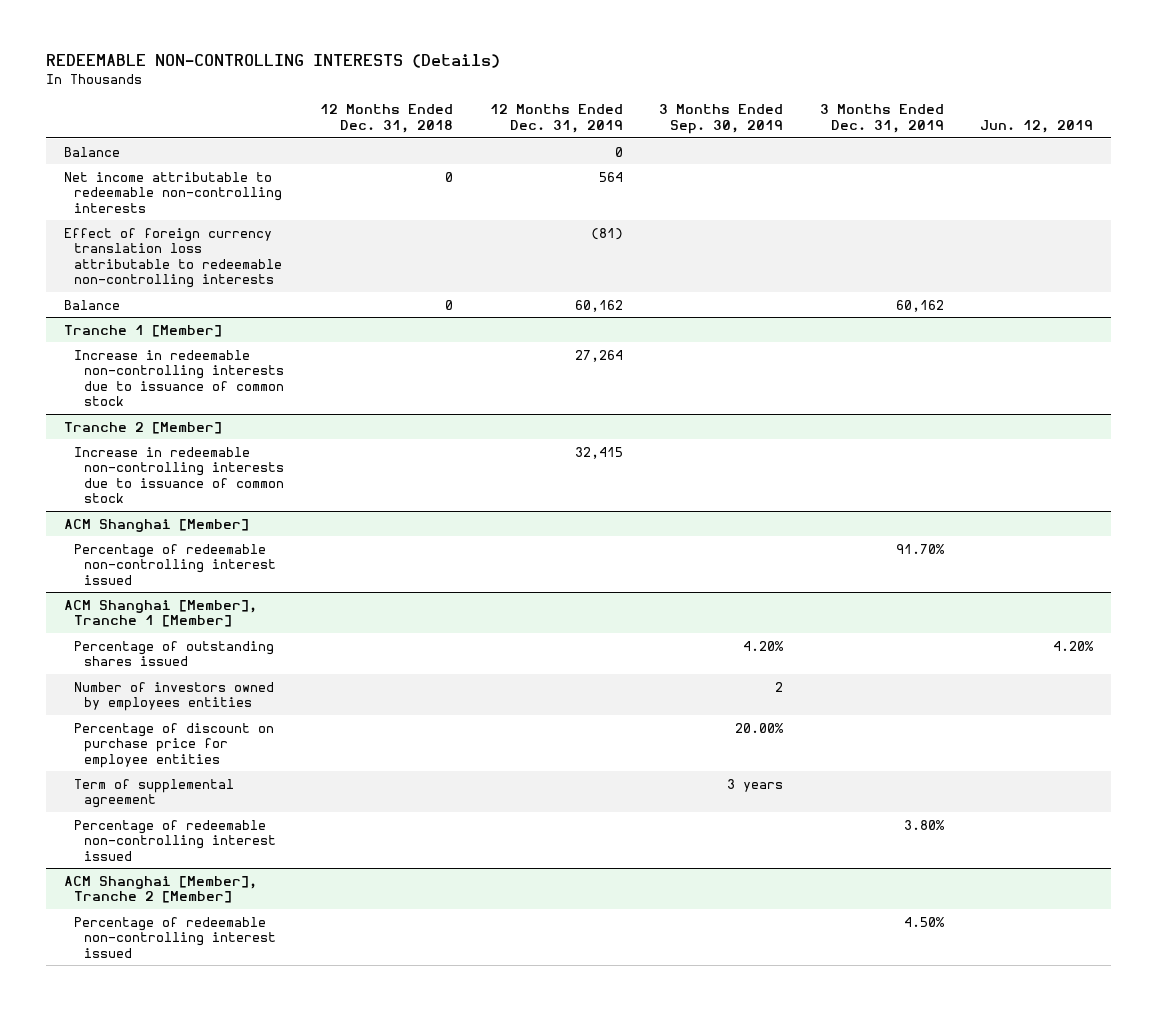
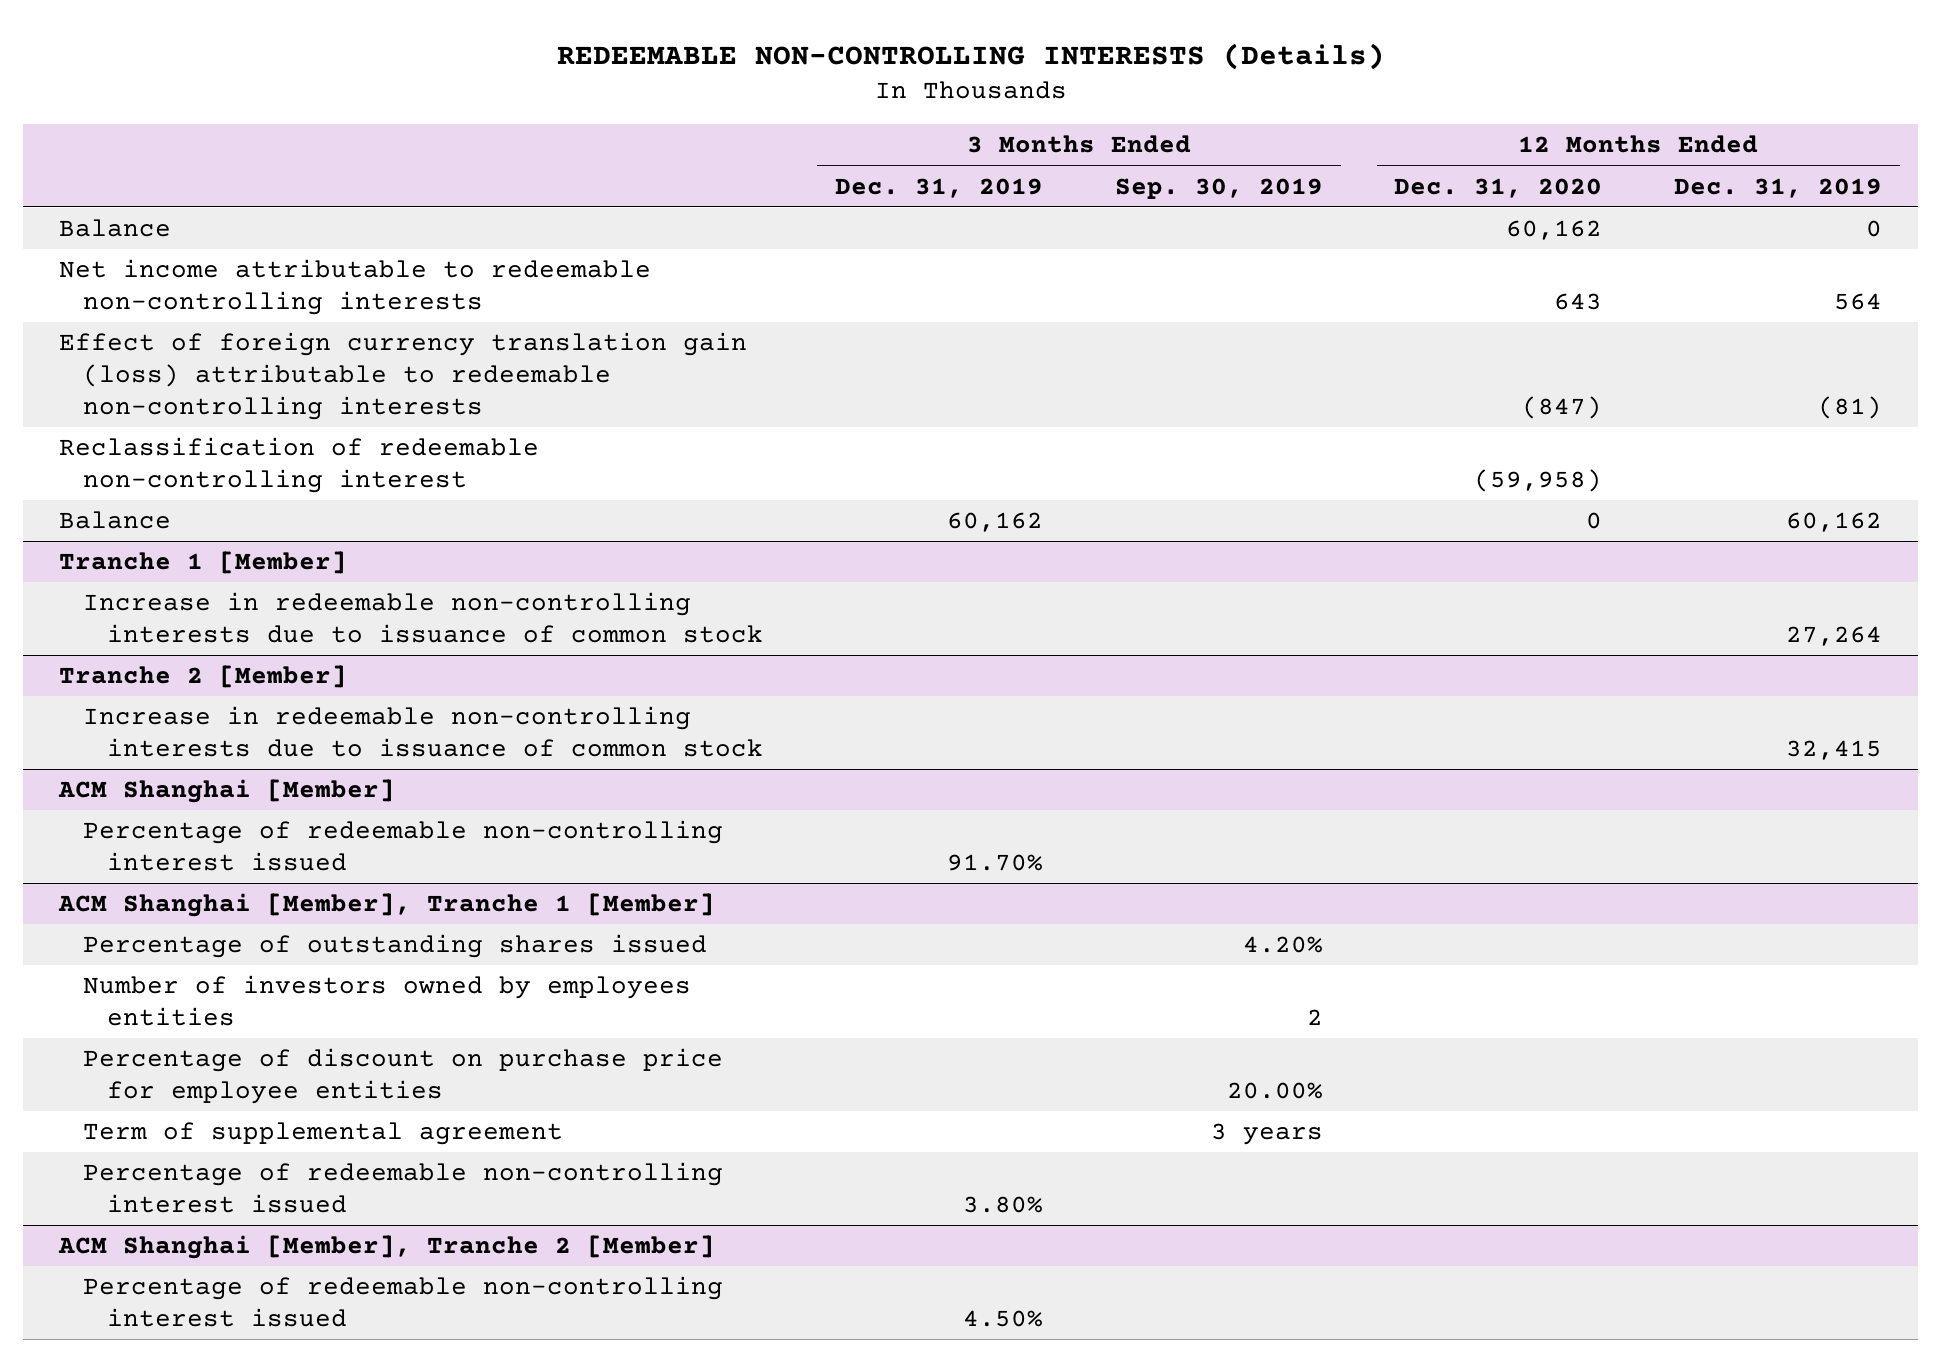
- | 12 Months Ended Dec. 31, 2018 | 12 Months Ended Dec. 31, 2019 | 3 Months Ended Sep. 30, 2019 | 3 Months Ended Dec. 31, 2019 | Jun. 12, 2019
+ | 3 Months Ended Dec. 31, 2019 | 3 Months Ended Sep. 30, 2019 | 12 Months Ended Dec. 31, 2020 | 12 Months Ended Dec. 31, 2019
- Effect of foreign currency translation loss attributable to redeemable non-controlling interests | | (81) | | |
+ Effect of foreign currency translation gain (loss) attributable to redeemable non-controlling interests | | | (847) | (81)
+ Reclassification of redeemable non-controlling interest | | | (59,958) |

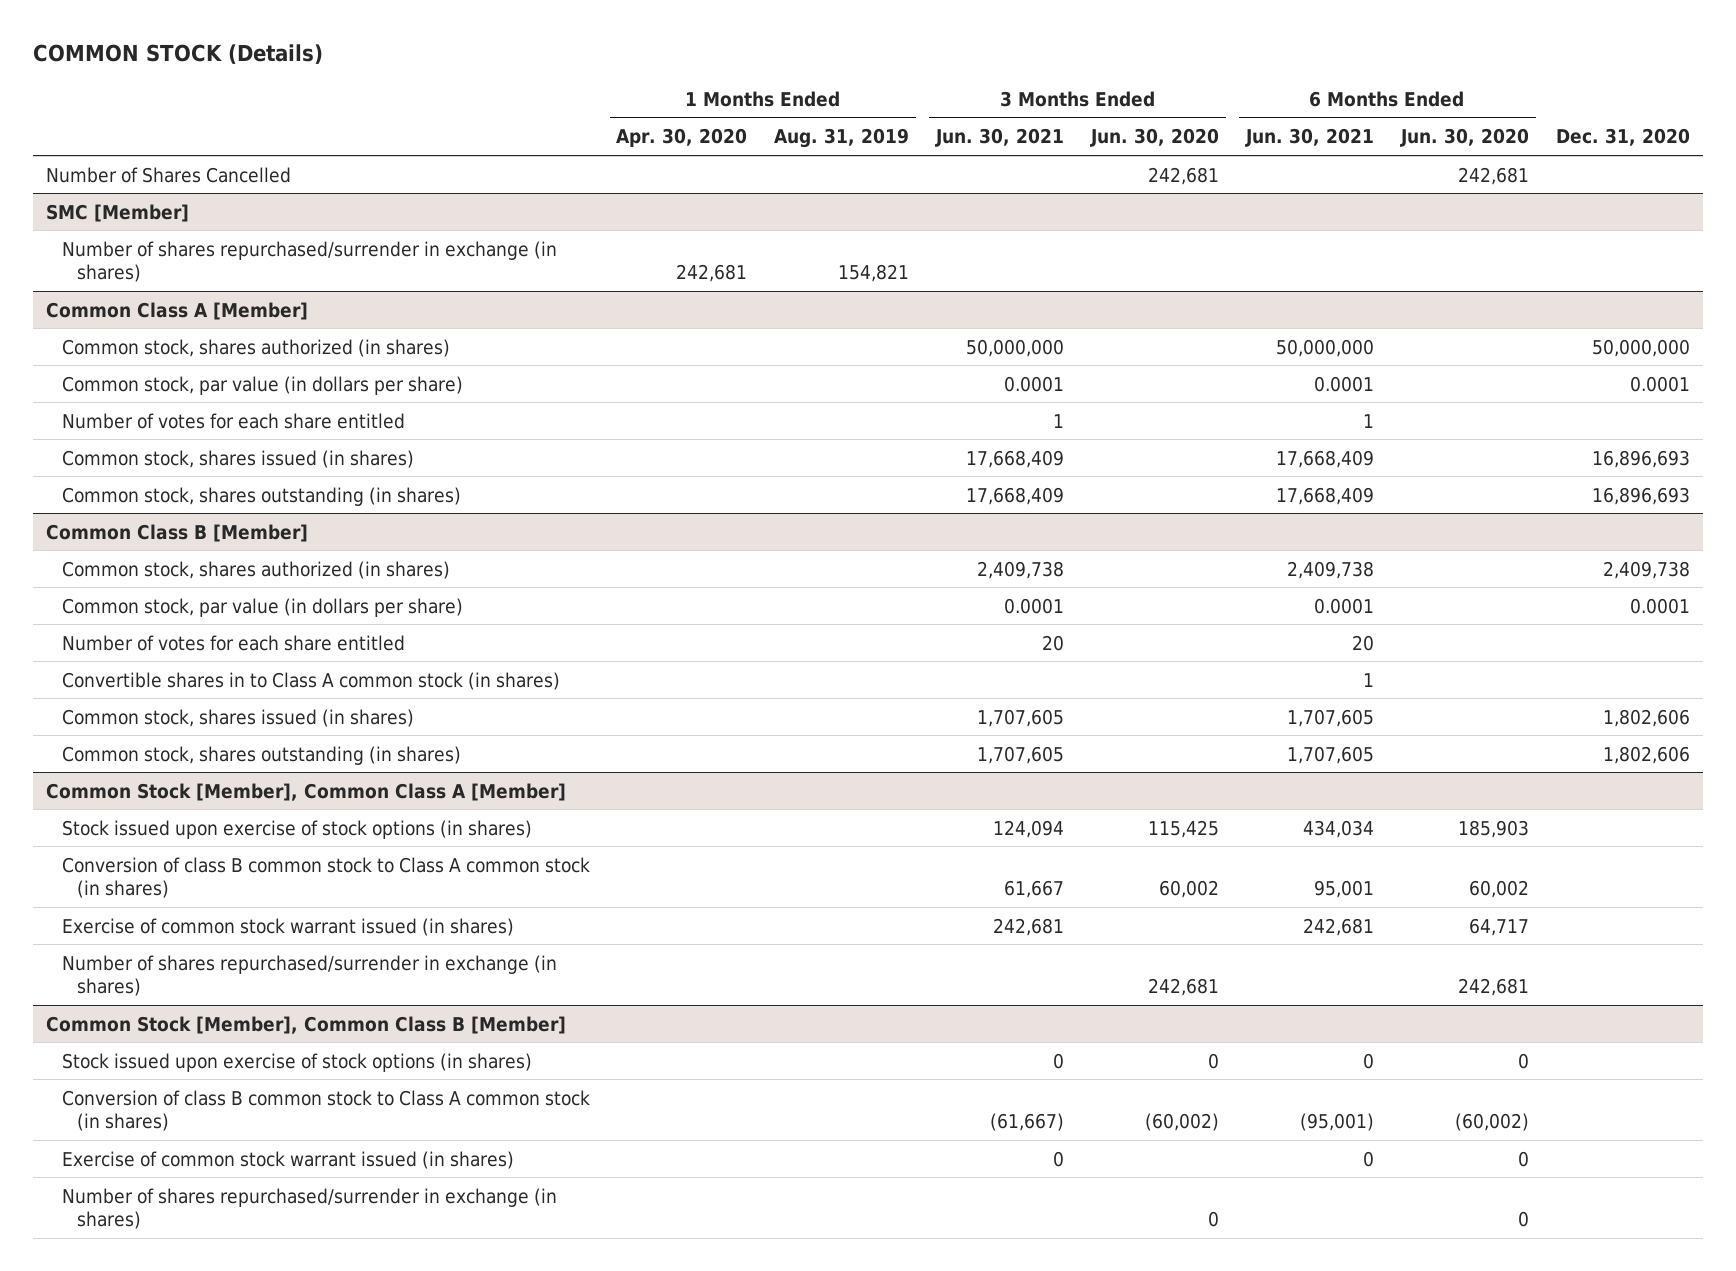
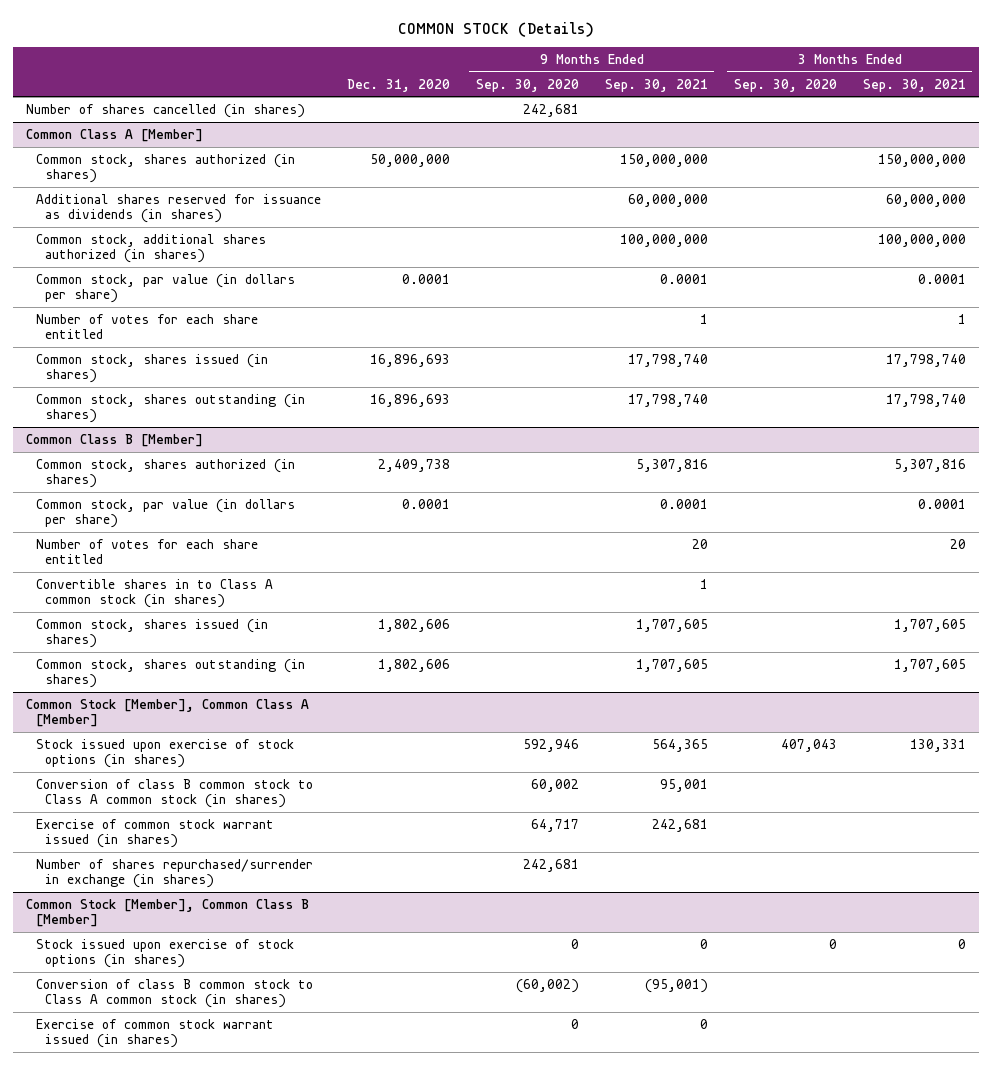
- | 1 Months Ended Apr. 30, 2020 | 1 Months Ended Aug. 31, 2019 | 3 Months Ended Jun. 30, 2021 | 3 Months Ended Jun. 30, 2020 | 6 Months Ended Jun. 30, 2021 | 6 Months Ended Jun. 30, 2020 | Dec. 31, 2020
+ | Dec. 31, 2020 | 9 Months Ended Sep. 30, 2020 | 9 Months Ended Sep. 30, 2021 | 3 Months Ended Sep. 30, 2020 | 3 Months Ended Sep. 30, 2021
- Number of Shares Cancelled | | | | 242,681 | | 242,681 |
- SMC [Member]
- Number of shares repurchased/surrender in exchange (in shares) | 242,681 | 154,821 | | | | |
+ Number of shares cancelled (in shares) | | 242,681 | | |
@ Common Class A [Member]
+ Additional shares reserved for issuance as dividends (in shares) | | | 60,000,000 | | 60,000,000
+ Common stock, additional shares authorized (in shares) | | | 100,000,000 | | 100,000,000
@ Common Stock [Member], Common Class B [Member]
- Number of shares repurchased/surrender in exchange (in shares) | | | | 0 | | 0 |

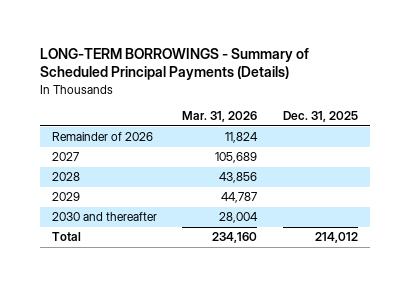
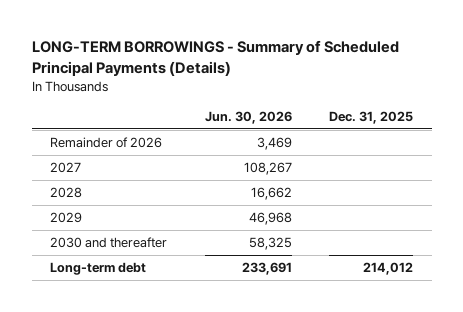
- | Mar. 31, 2026 | Dec. 31, 2025
+ | Jun. 30, 2026 | Dec. 31, 2025
- Total | 234,160 | 214,012
+ Long-term debt | 233,691 | 214,012

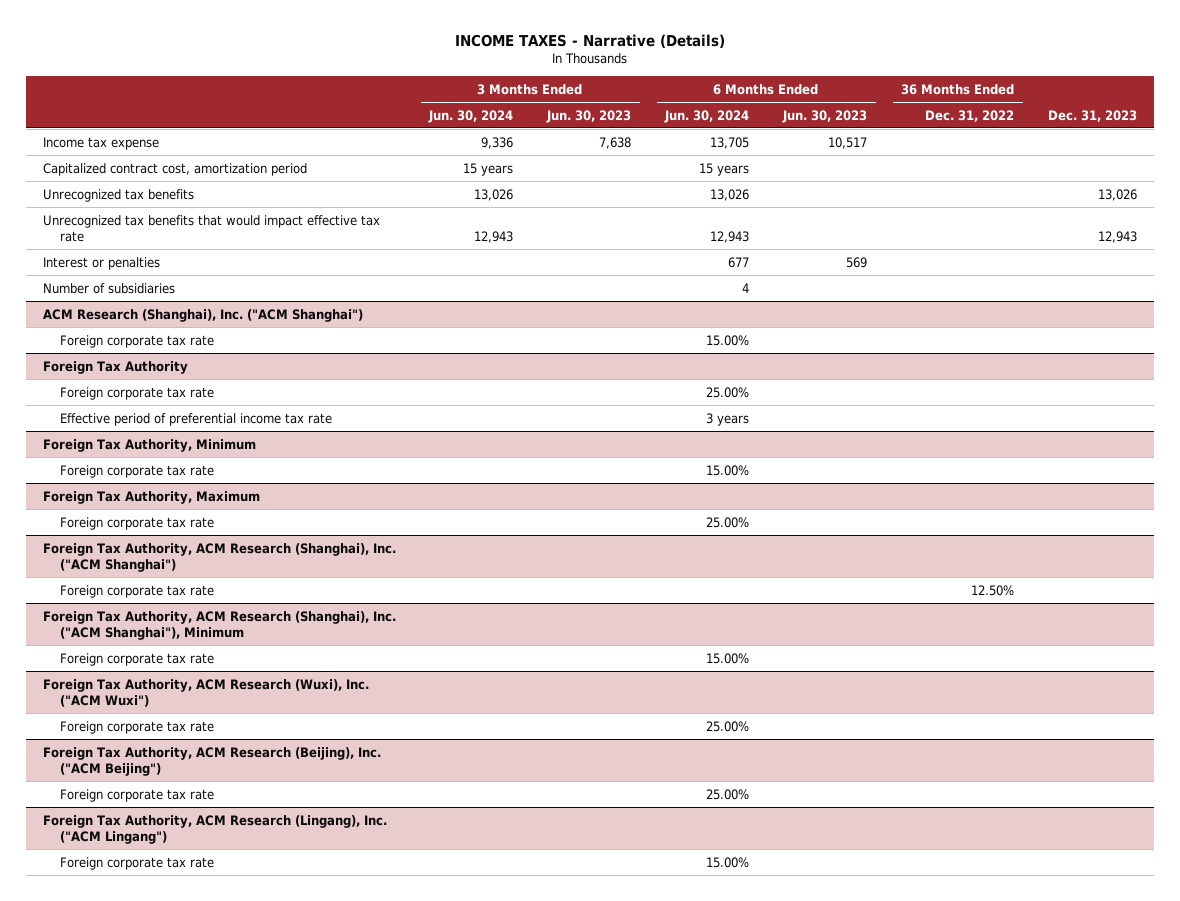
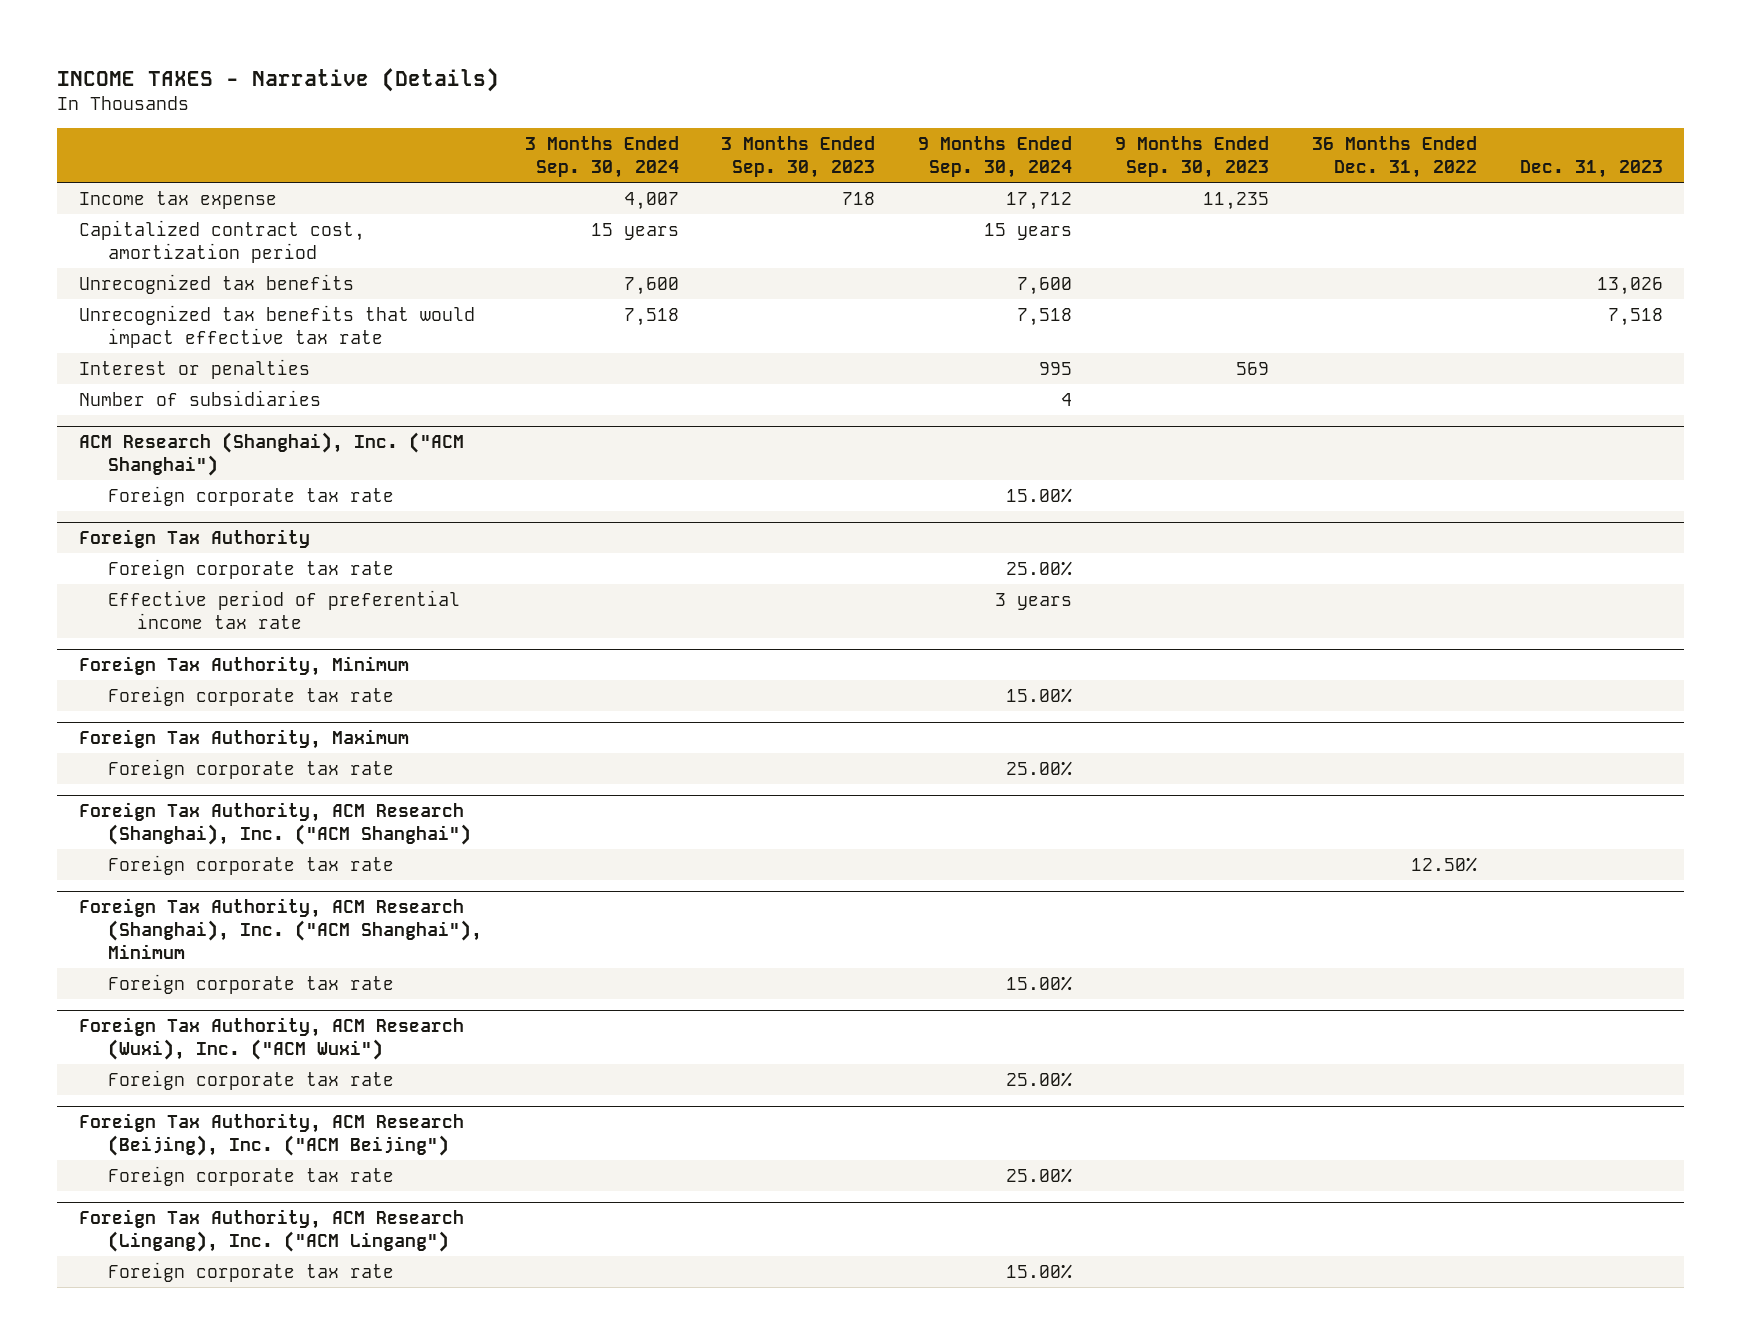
- | 3 Months Ended Jun. 30, 2024 | 3 Months Ended Jun. 30, 2023 | 6 Months Ended Jun. 30, 2024 | 6 Months Ended Jun. 30, 2023 | 36 Months Ended Dec. 31, 2022 | Dec. 31, 2023
+ | 3 Months Ended Sep. 30, 2024 | 3 Months Ended Sep. 30, 2023 | 9 Months Ended Sep. 30, 2024 | 9 Months Ended Sep. 30, 2023 | 36 Months Ended Dec. 31, 2022 | Dec. 31, 2023
- Unrecognized tax benefits that would impact effective tax rate | 12,943 | | 12,943 | | | 12,943
+ Unrecognized tax benefits that would impact effective tax rate | 7,518 | | 7,518 | | | 7,518

